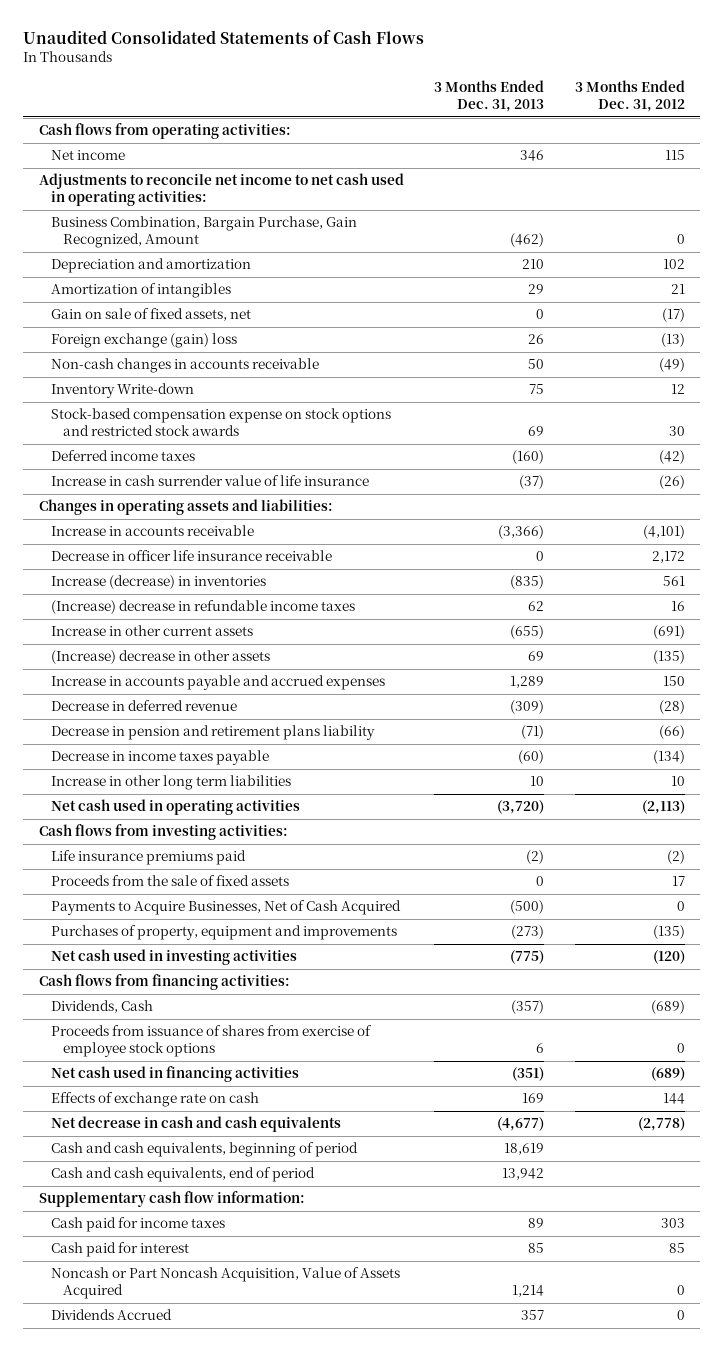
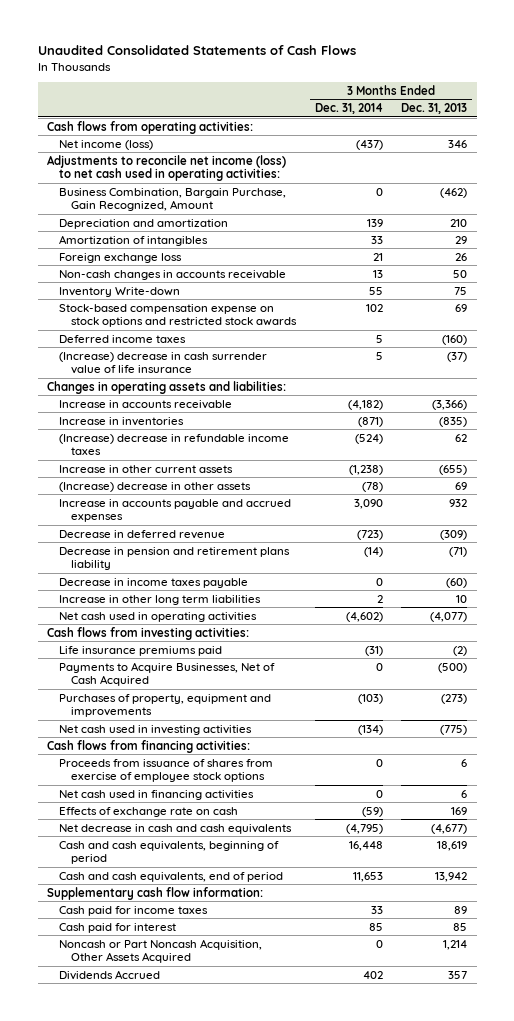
- | 3 Months Ended Dec. 31, 2013 | 3 Months Ended Dec. 31, 2012
+ | 3 Months Ended Dec. 31, 2014 | 3 Months Ended Dec. 31, 2013
- Net income | 346 | 115
- Adjustments to reconcile net income to net cash used in operating activities:
+ Net income (loss) | (437) | 346
+ Adjustments to reconcile net income (loss) to net cash used in operating activities:
- Gain on sale of fixed assets, net | 0 | (17)
- Foreign exchange (gain) loss | 26 | (13)
+ Foreign exchange loss | 21 | 26
- Increase in cash surrender value of life insurance | (37) | (26)
+ (Increase) decrease in cash surrender value of life insurance | 5 | (37)
- Decrease in officer life insurance receivable | 0 | 2,172
- Increase (decrease) in inventories | (835) | 561
+ Increase in inventories | (871) | (835)
- Increase in accounts payable and accrued expenses | 1,289 | 150
+ Increase in accounts payable and accrued expenses | 3,090 | 932
- Net cash used in operating activities | (3,720) | (2,113)
+ Net cash used in operating activities | (4,602) | (4,077)
- Proceeds from the sale of fixed assets | 0 | 17
- Dividends, Cash | (357) | (689)
- Net cash used in financing activities | (351) | (689)
+ Net cash used in financing activities | 0 | 6
- Noncash or Part Noncash Acquisition, Value of Assets Acquired | 1,214 | 0
+ Noncash or Part Noncash Acquisition, Other Assets Acquired | 0 | 1,214

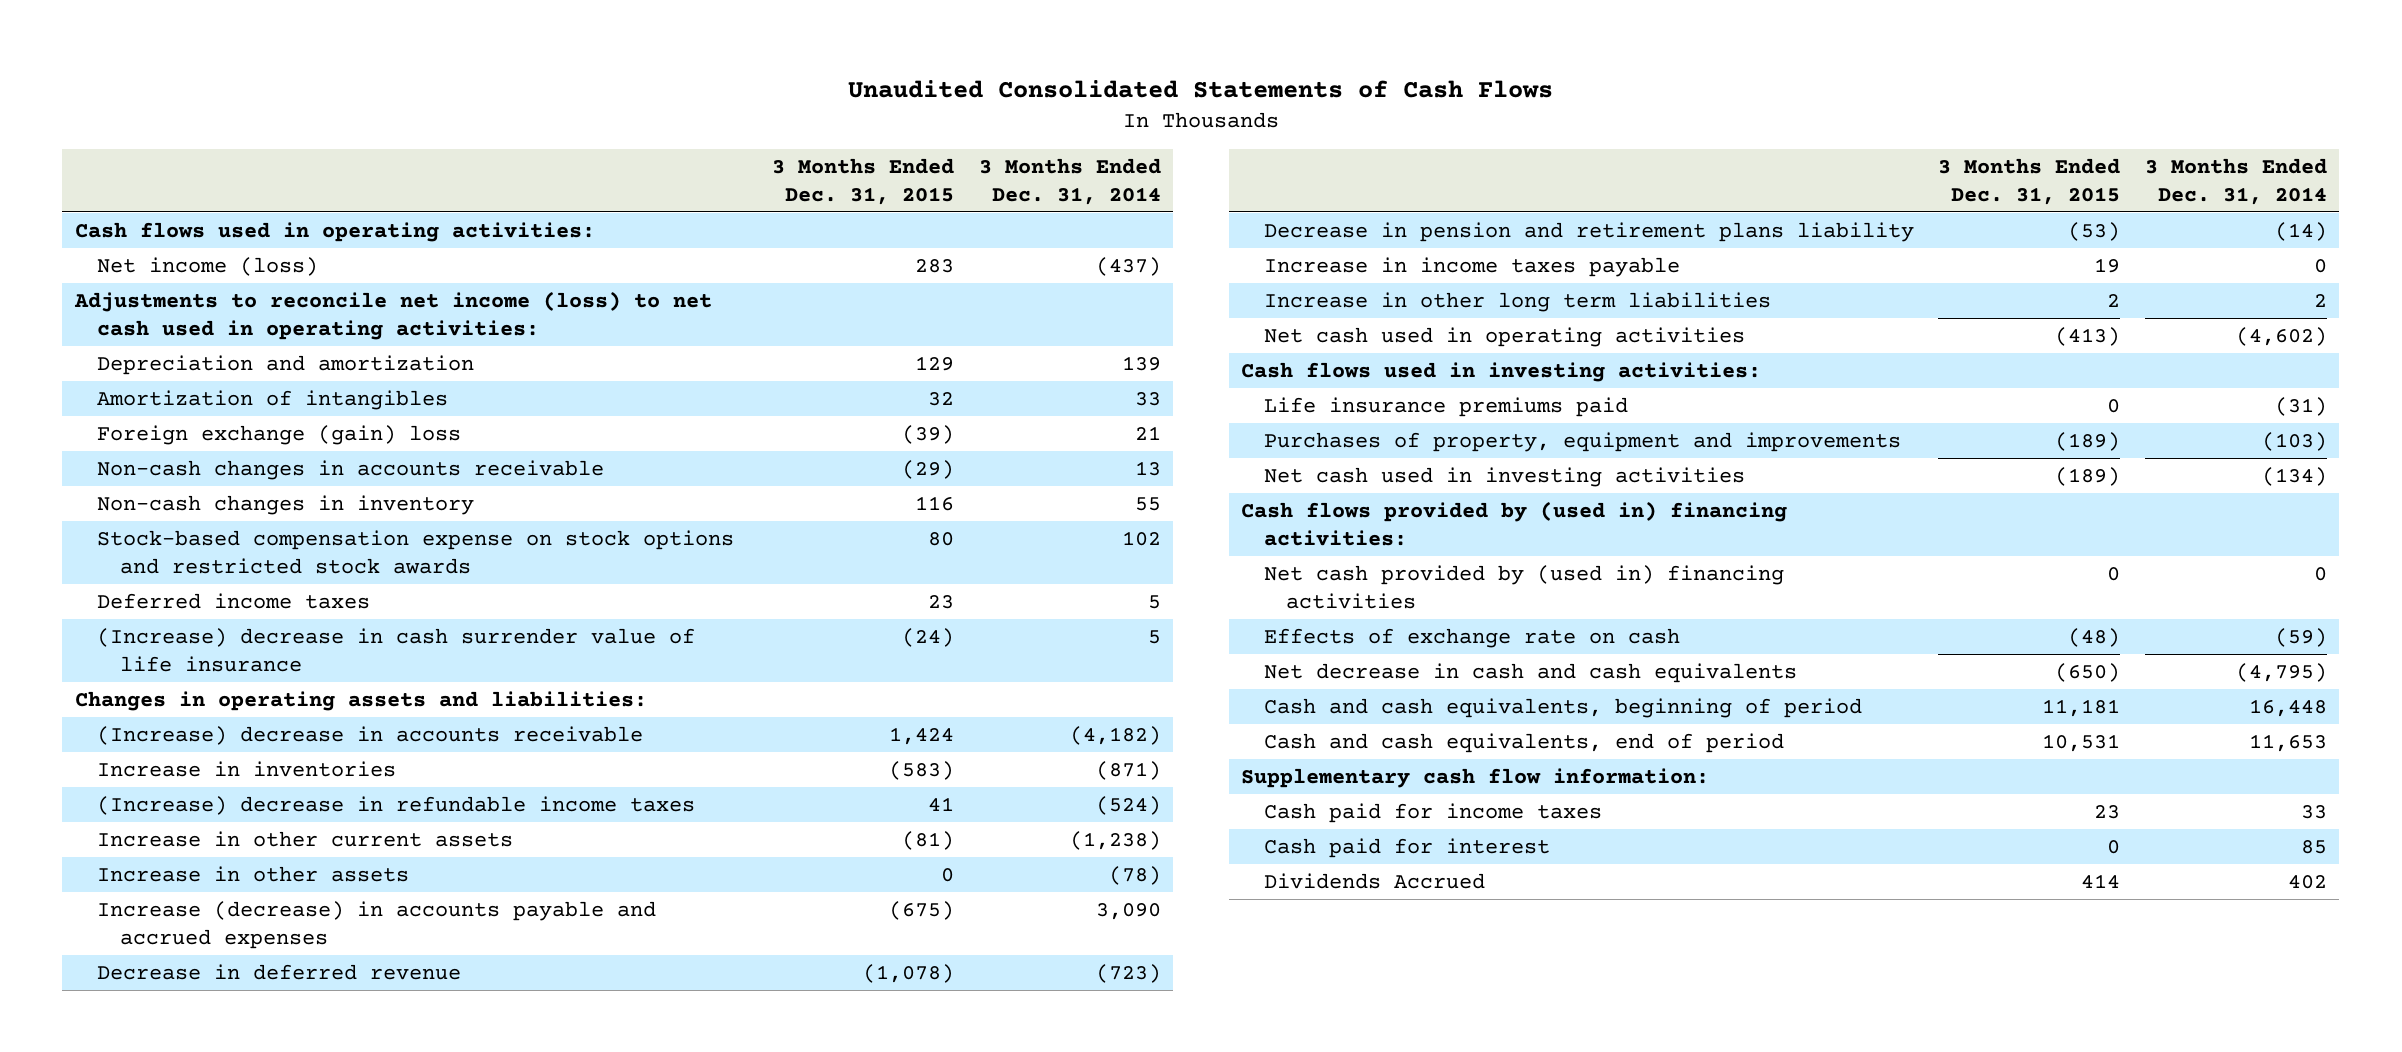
- | 3 Months Ended Dec. 31, 2014 | 3 Months Ended Dec. 31, 2013
+ | 3 Months Ended Dec. 31, 2015 | 3 Months Ended Dec. 31, 2014
- Cash flows from operating activities:
+ Cash flows used in operating activities:
- Business Combination, Bargain Purchase, Gain Recognized, Amount | 0 | (462)
- Foreign exchange loss | 21 | 26
+ Foreign exchange (gain) loss | (39) | 21
- Inventory Write-down | 55 | 75
+ Non-cash changes in inventory | 116 | 55
- Increase in accounts receivable | (4,182) | (3,366)
+ (Increase) decrease in accounts receivable | 1,424 | (4,182)
- (Increase) decrease in other assets | (78) | 69
- Increase in accounts payable and accrued expenses | 3,090 | 932
+ Increase in other assets | 0 | (78)
+ Increase (decrease) in accounts payable and accrued expenses | (675) | 3,090
- Decrease in income taxes payable | 0 | (60)
+ Increase in income taxes payable | 19 | 0
- Cash flows from investing activities:
+ Cash flows used in investing activities:
- Payments to Acquire Businesses, Net of Cash Acquired | 0 | (500)
- Cash flows from financing activities:
- Proceeds from issuance of shares from exercise of employee stock options | 0 | 6
- Net cash used in financing activities | 0 | 6
+ Cash flows provided by (used in) financing activities:
+ Net cash provided by (used in) financing activities | 0 | 0
- Noncash or Part Noncash Acquisition, Other Assets Acquired | 0 | 1,214

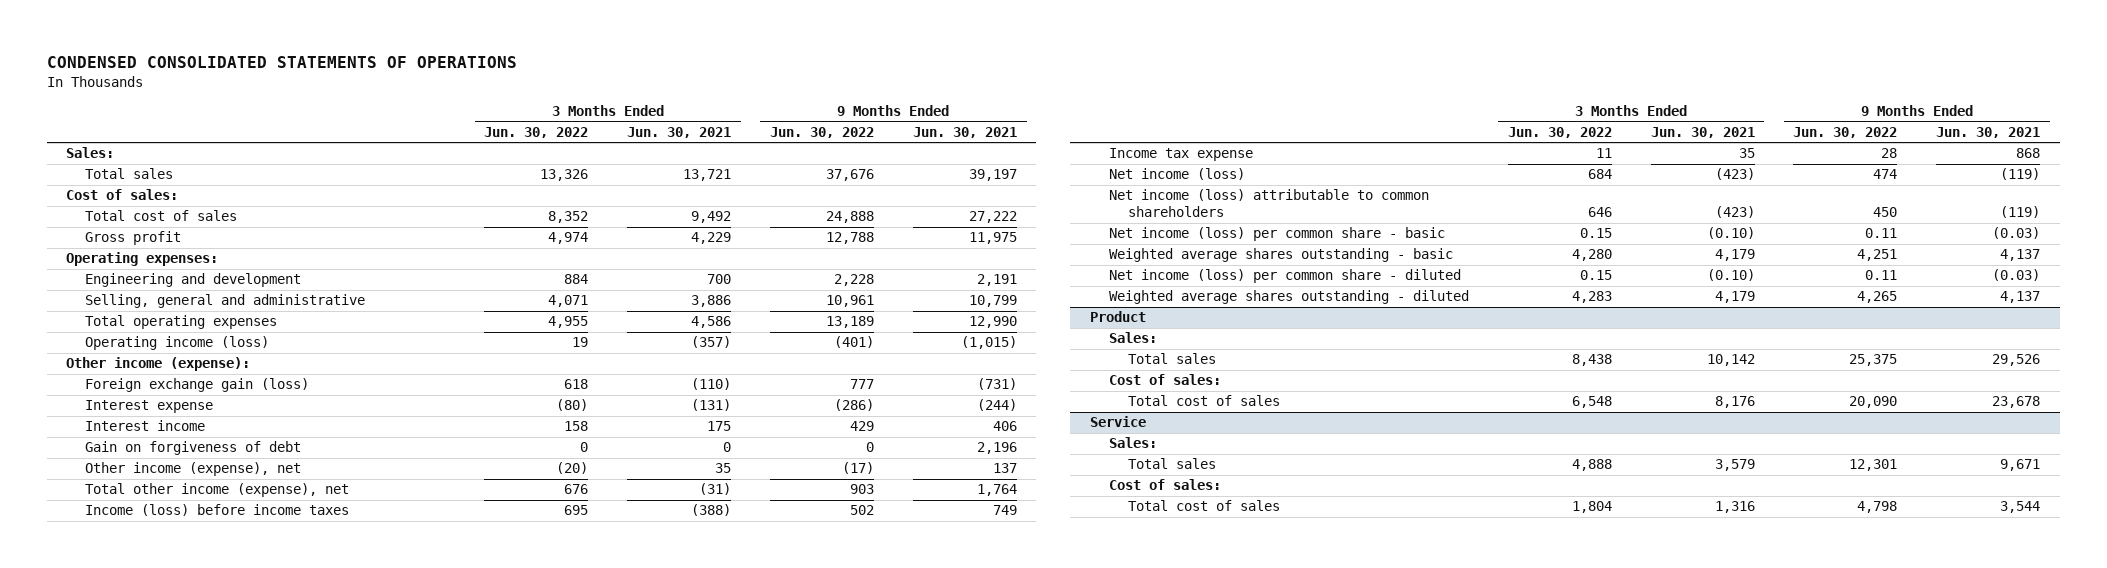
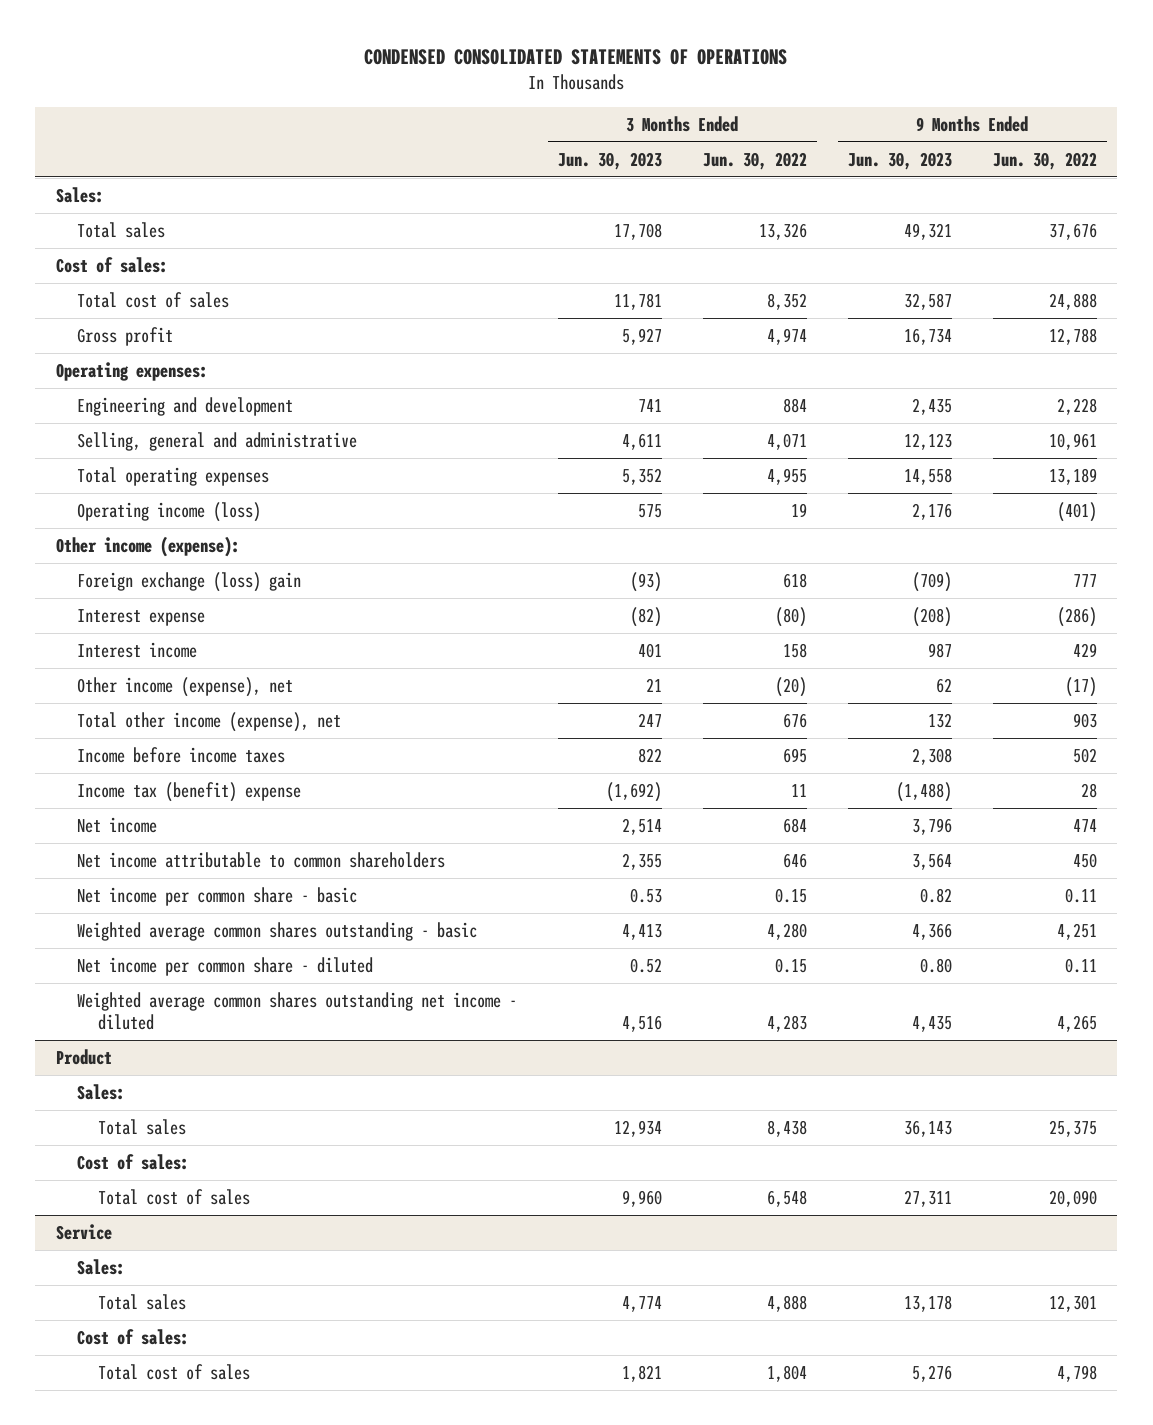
- | 3 Months Ended Jun. 30, 2022 | 3 Months Ended Jun. 30, 2021 | 9 Months Ended Jun. 30, 2022 | 9 Months Ended Jun. 30, 2021
+ | 3 Months Ended Jun. 30, 2023 | 3 Months Ended Jun. 30, 2022 | 9 Months Ended Jun. 30, 2023 | 9 Months Ended Jun. 30, 2022
- Foreign exchange gain (loss) | 618 | (110) | 777 | (731)
+ Foreign exchange (loss) gain | (93) | 618 | (709) | 777
- Gain on forgiveness of debt | 0 | 0 | 0 | 2,196
- Income (loss) before income taxes | 695 | (388) | 502 | 749
- Income tax expense | 11 | 35 | 28 | 868
- Net income (loss) | 684 | (423) | 474 | (119)
- Net income (loss) attributable to common shareholders | 646 | (423) | 450 | (119)
- Net income (loss) per common share - basic | 0.15 | (0.10) | 0.11 | (0.03)
- Weighted average shares outstanding - basic | 4,280 | 4,179 | 4,251 | 4,137
- Net income (loss) per common share - diluted | 0.15 | (0.10) | 0.11 | (0.03)
- Weighted average shares outstanding - diluted | 4,283 | 4,179 | 4,265 | 4,137
+ Income before income taxes | 822 | 695 | 2,308 | 502
+ Income tax (benefit) expense | (1,692) | 11 | (1,488) | 28
+ Net income | 2,514 | 684 | 3,796 | 474
+ Net income attributable to common shareholders | 2,355 | 646 | 3,564 | 450
+ Net income per common share - basic | 0.53 | 0.15 | 0.82 | 0.11
+ Weighted average common shares outstanding - basic | 4,413 | 4,280 | 4,366 | 4,251
+ Net income per common share - diluted | 0.52 | 0.15 | 0.80 | 0.11
+ Weighted average common shares outstanding net income - diluted | 4,516 | 4,283 | 4,435 | 4,265

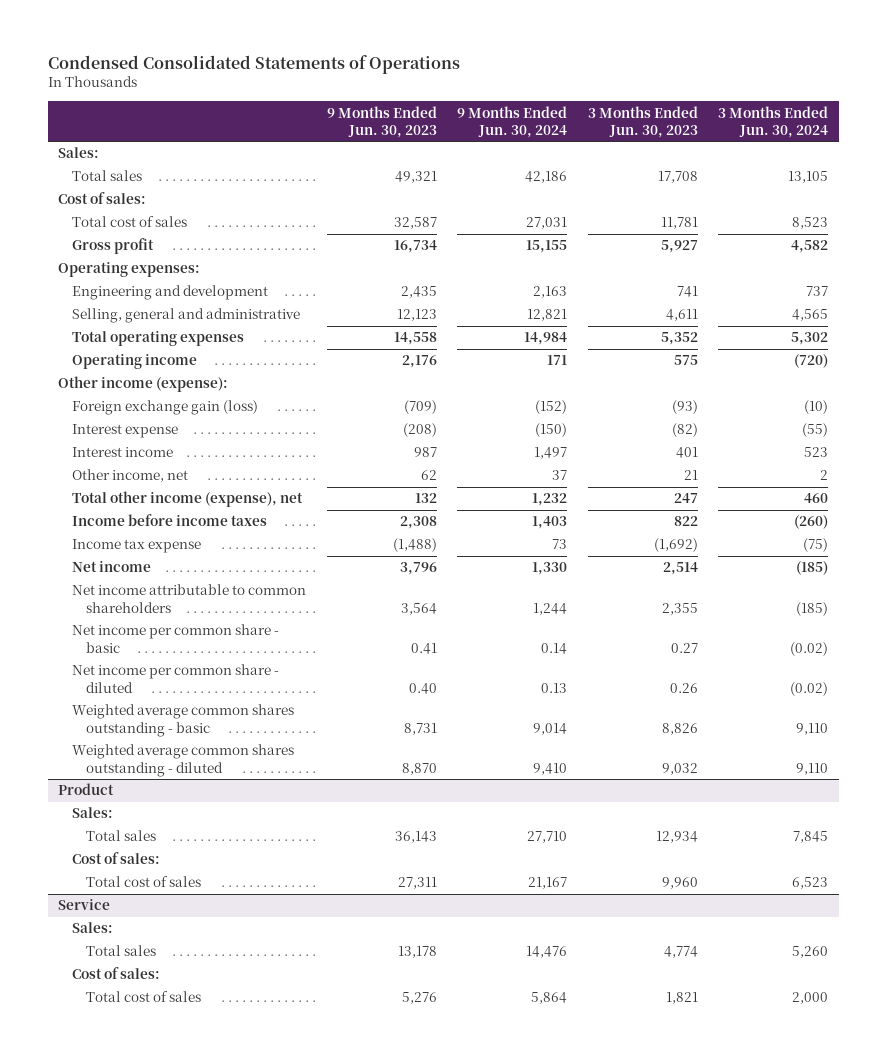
- CONDENSED CONSOLIDATED STATEMENTS OF OPERATIONS
+ Condensed Consolidated Statements of Operations
- | 3 Months Ended Jun. 30, 2023 | 3 Months Ended Jun. 30, 2022 | 9 Months Ended Jun. 30, 2023 | 9 Months Ended Jun. 30, 2022
+ | 9 Months Ended Jun. 30, 2023 | 9 Months Ended Jun. 30, 2024 | 3 Months Ended Jun. 30, 2023 | 3 Months Ended Jun. 30, 2024
- Operating income (loss) | 575 | 19 | 2,176 | (401)
+ Operating income | 2,176 | 171 | 575 | (720)
- Foreign exchange (loss) gain | (93) | 618 | (709) | 777
+ Foreign exchange gain (loss) | (709) | (152) | (93) | (10)
- Other income (expense), net | 21 | (20) | 62 | (17)
+ Other income, net | 62 | 37 | 21 | 2
- Income tax (benefit) expense | (1,692) | 11 | (1,488) | 28
+ Income tax expense | (1,488) | 73 | (1,692) | (75)
- Net income per common share - basic | 0.53 | 0.15 | 0.82 | 0.11
- Weighted average common shares outstanding - basic | 4,413 | 4,280 | 4,366 | 4,251
- Net income per common share - diluted | 0.52 | 0.15 | 0.80 | 0.11
- Weighted average common shares outstanding net income - diluted | 4,516 | 4,283 | 4,435 | 4,265
+ Net income per common share - basic | 0.41 | 0.14 | 0.27 | (0.02)
+ Net income per common share - diluted | 0.40 | 0.13 | 0.26 | (0.02)
+ Weighted average common shares outstanding - basic | 8,731 | 9,014 | 8,826 | 9,110
+ Weighted average common shares outstanding - diluted | 8,870 | 9,410 | 9,032 | 9,110

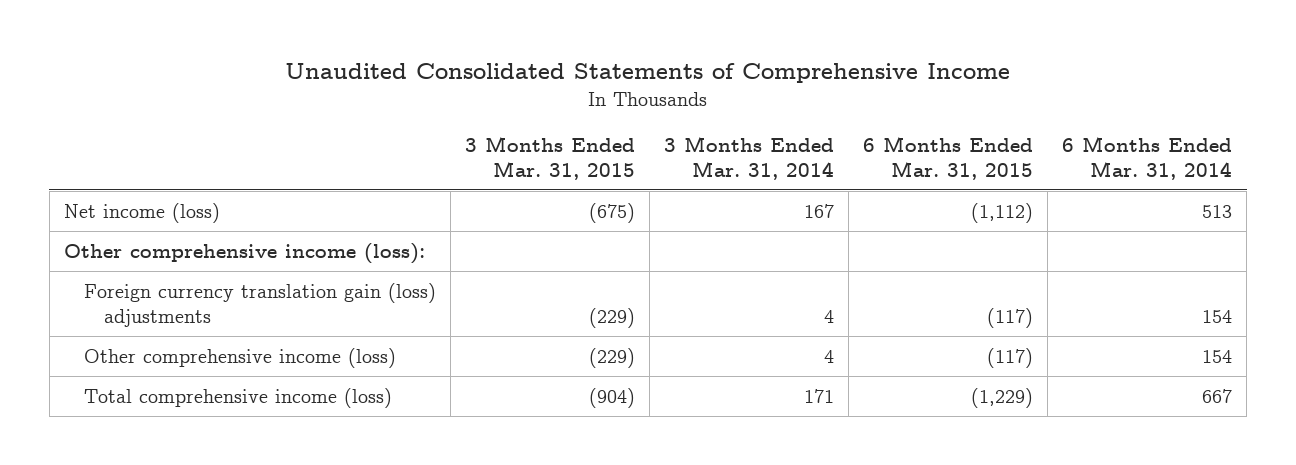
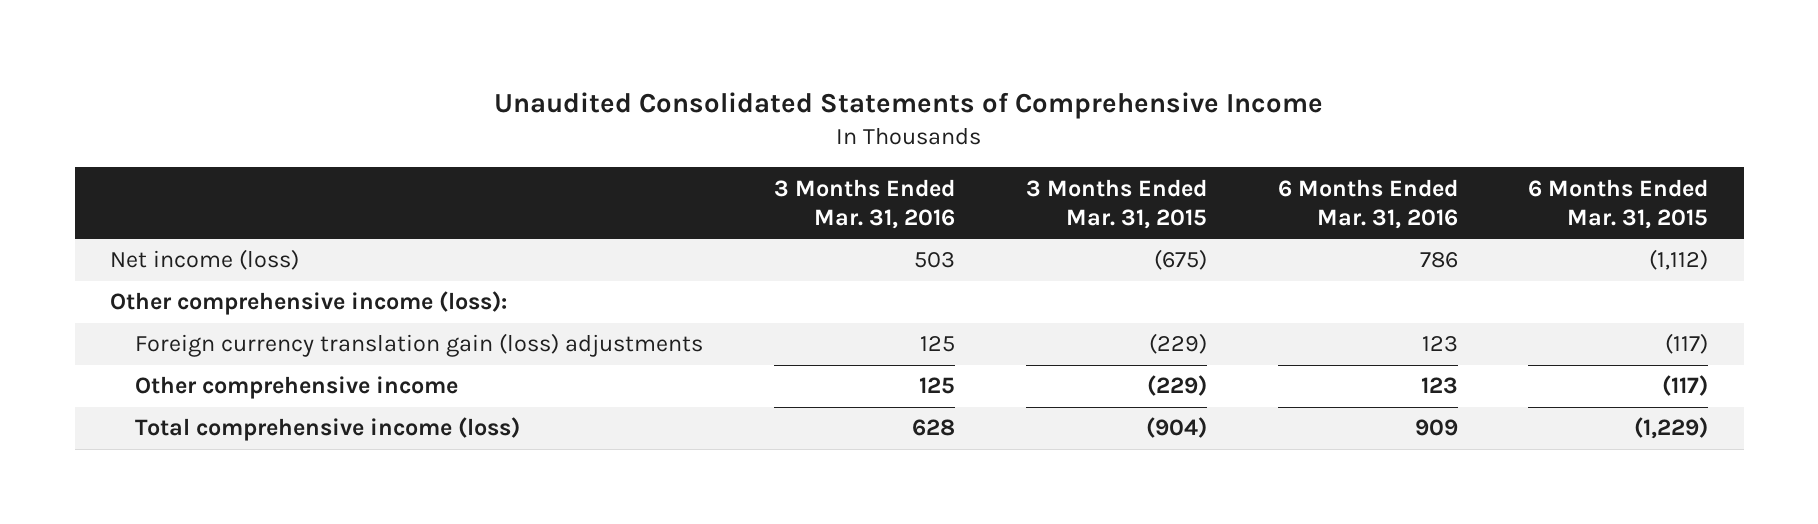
- | 3 Months Ended Mar. 31, 2015 | 3 Months Ended Mar. 31, 2014 | 6 Months Ended Mar. 31, 2015 | 6 Months Ended Mar. 31, 2014
+ | 3 Months Ended Mar. 31, 2016 | 3 Months Ended Mar. 31, 2015 | 6 Months Ended Mar. 31, 2016 | 6 Months Ended Mar. 31, 2015
- Other comprehensive income (loss) | (229) | 4 | (117) | 154
+ Other comprehensive income | 125 | (229) | 123 | (117)

